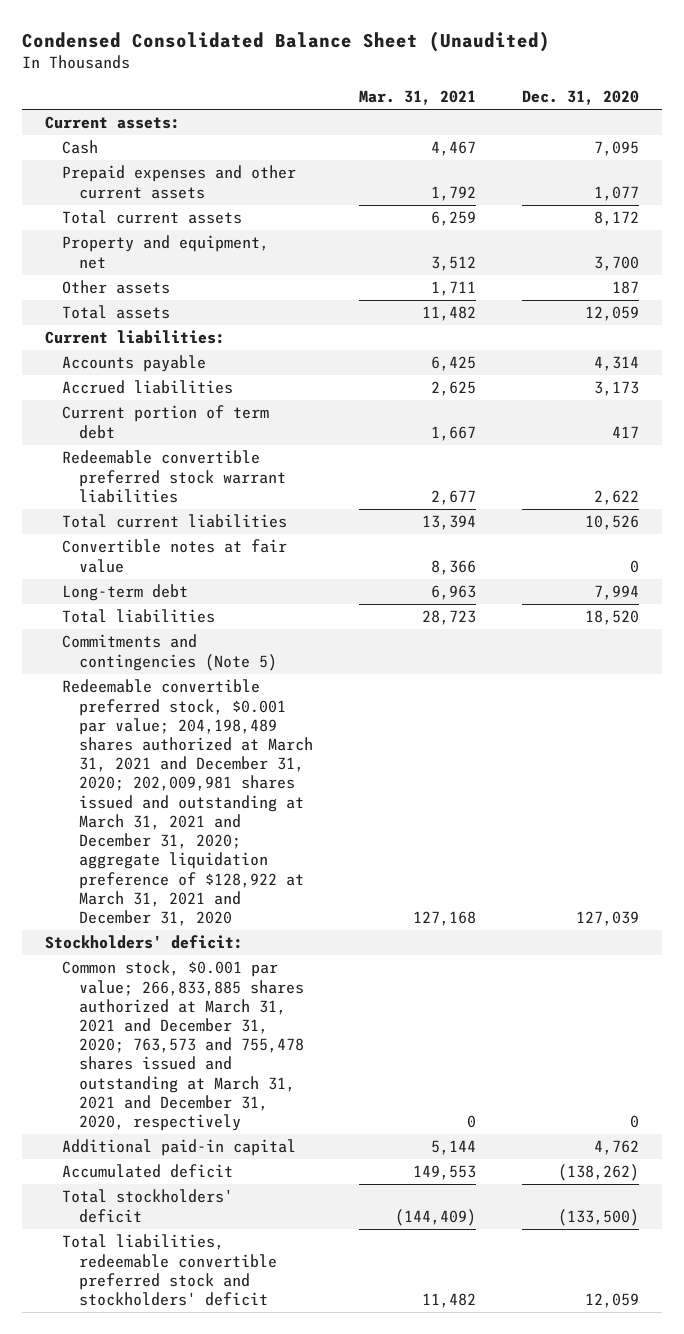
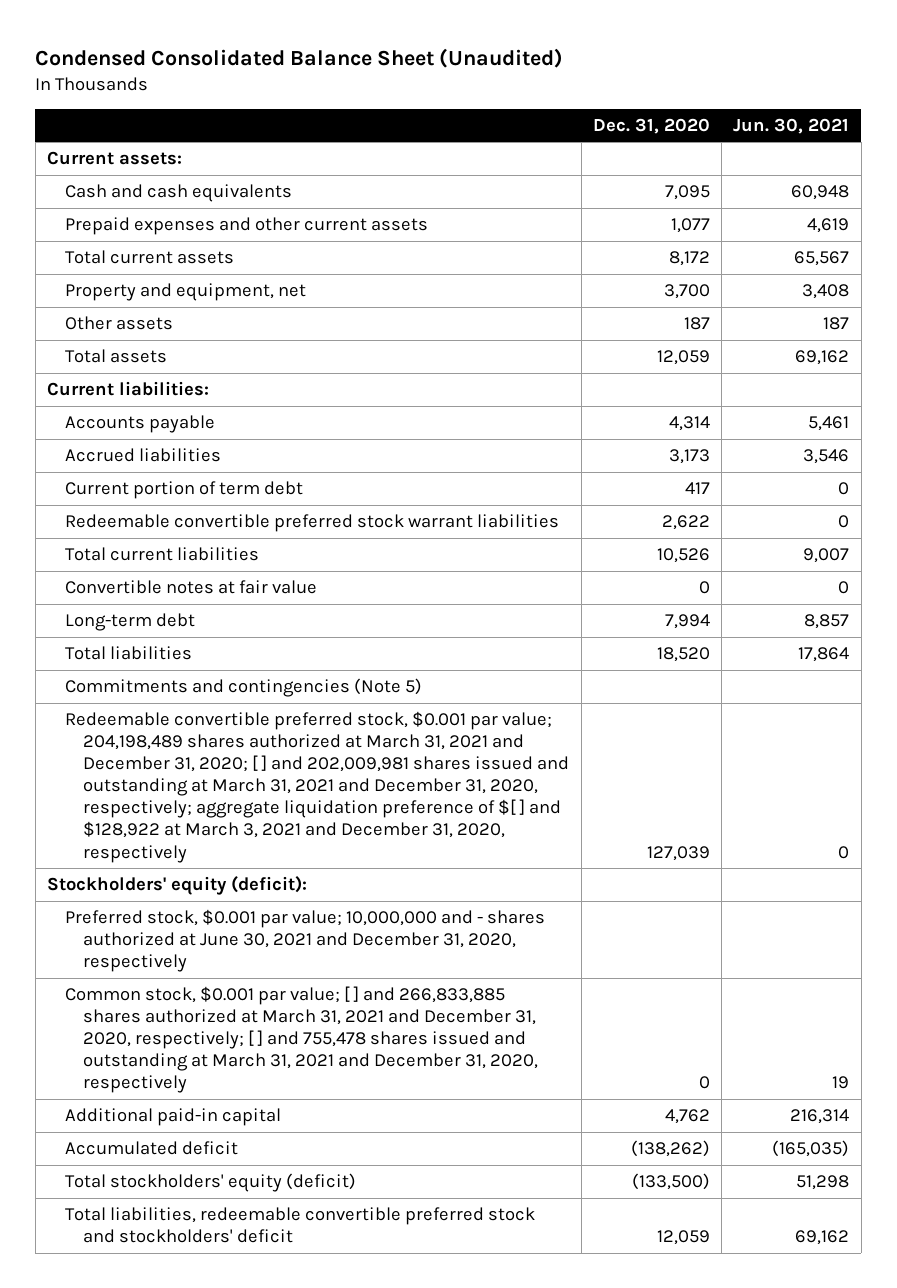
- | Mar. 31, 2021 | Dec. 31, 2020
+ | Dec. 31, 2020 | Jun. 30, 2021
- Cash | 4,467 | 7,095
+ Cash and cash equivalents | 7,095 | 60,948
- Redeemable convertible preferred stock, $0.001 par value; 204,198,489 shares authorized at March 31, 2021 and December 31, 2020; 202,009,981 shares issued and outstanding at March 31, 2021 and December 31, 2020; aggregate liquidation preference of $128,922 at March 31, 2021 and December 31, 2020 | 127,168 | 127,039
- Stockholders' deficit:
- Common stock, $0.001 par value; 266,833,885 shares authorized at March 31, 2021 and December 31, 2020; 763,573 and 755,478 shares issued and outstanding at March 31, 2021 and December 31, 2020, respectively | 0 | 0
+ Redeemable convertible preferred stock, $0.001 par value; 204,198,489 shares authorized at March 31, 2021 and December 31, 2020; [ ] and 202,009,981 shares issued and outstanding at March 31, 2021 and December 31, 2020, respectively; aggregate liquidation preference of $[ ] and $128,922 at March 3, 2021 and December 31, 2020, respectively | 127,039 | 0
+ Stockholders' equity (deficit):
+ Preferred stock, $0.001 par value; 10,000,000 and - shares authorized at June 30, 2021 and December 31, 2020, respectively
+ Common stock, $0.001 par value; [ ] and 266,833,885 shares authorized at March 31, 2021 and December 31, 2020, respectively; [ ] and 755,478 shares issued and outstanding at March 31, 2021 and December 31, 2020, respectively | 0 | 19
- Total stockholders' deficit | (144,409) | (133,500)
+ Total stockholders' equity (deficit) | (133,500) | 51,298

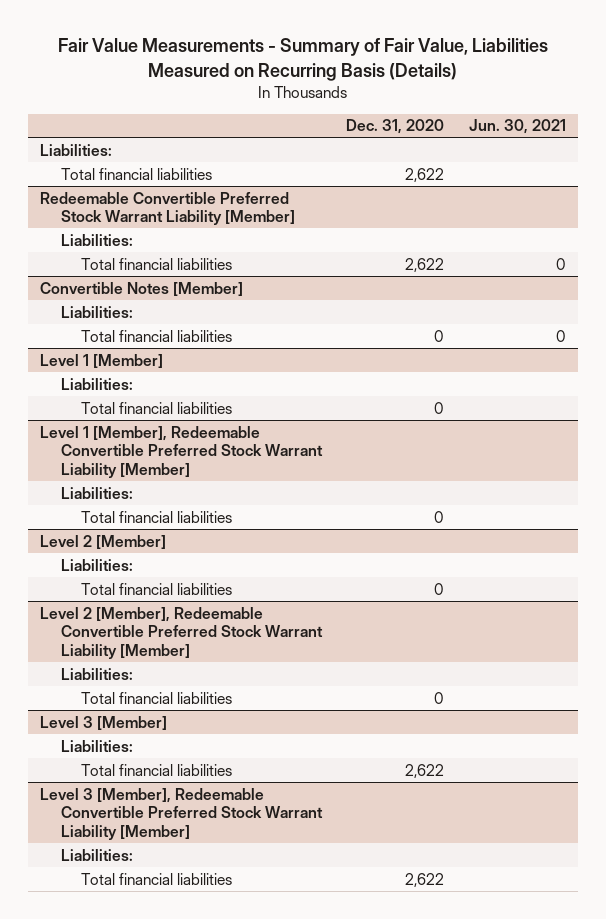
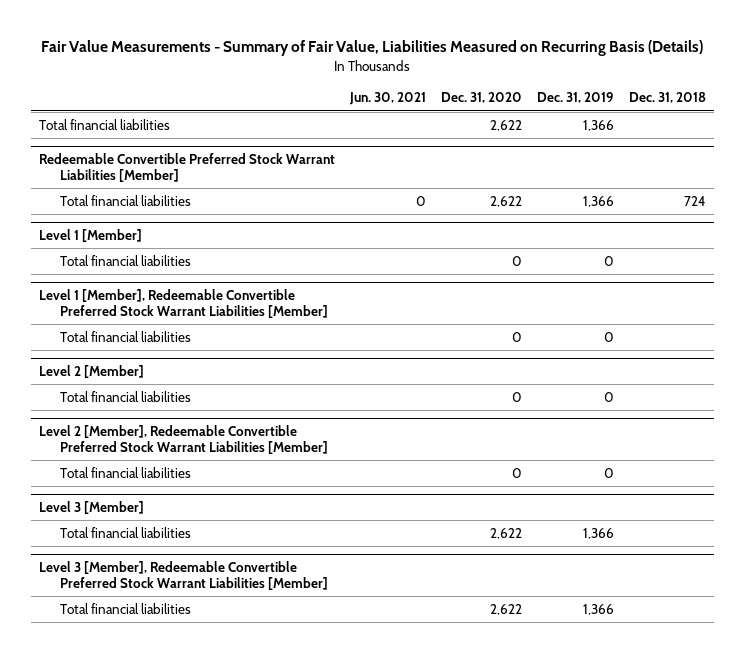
- | Dec. 31, 2020 | Jun. 30, 2021
+ | Jun. 30, 2021 | Dec. 31, 2020 | Dec. 31, 2019 | Dec. 31, 2018
- Liabilities:
- Redeemable Convertible Preferred Stock Warrant Liability [Member]
- Liabilities:
+ Redeemable Convertible Preferred Stock Warrant Liabilities [Member]
- Convertible Notes [Member]
- Liabilities:
- Total financial liabilities | 0 | 0
@ Level 1 [Member]
- Liabilities:
- Level 1 [Member], Redeemable Convertible Preferred Stock Warrant Liability [Member]
- Liabilities:
+ Level 1 [Member], Redeemable Convertible Preferred Stock Warrant Liabilities [Member]
@ Level 2 [Member]
- Liabilities:
- Level 2 [Member], Redeemable Convertible Preferred Stock Warrant Liability [Member]
- Liabilities:
+ Level 2 [Member], Redeemable Convertible Preferred Stock Warrant Liabilities [Member]
@ Level 3 [Member]
- Liabilities:
- Level 3 [Member], Redeemable Convertible Preferred Stock Warrant Liability [Member]
- Liabilities:
+ Level 3 [Member], Redeemable Convertible Preferred Stock Warrant Liabilities [Member]

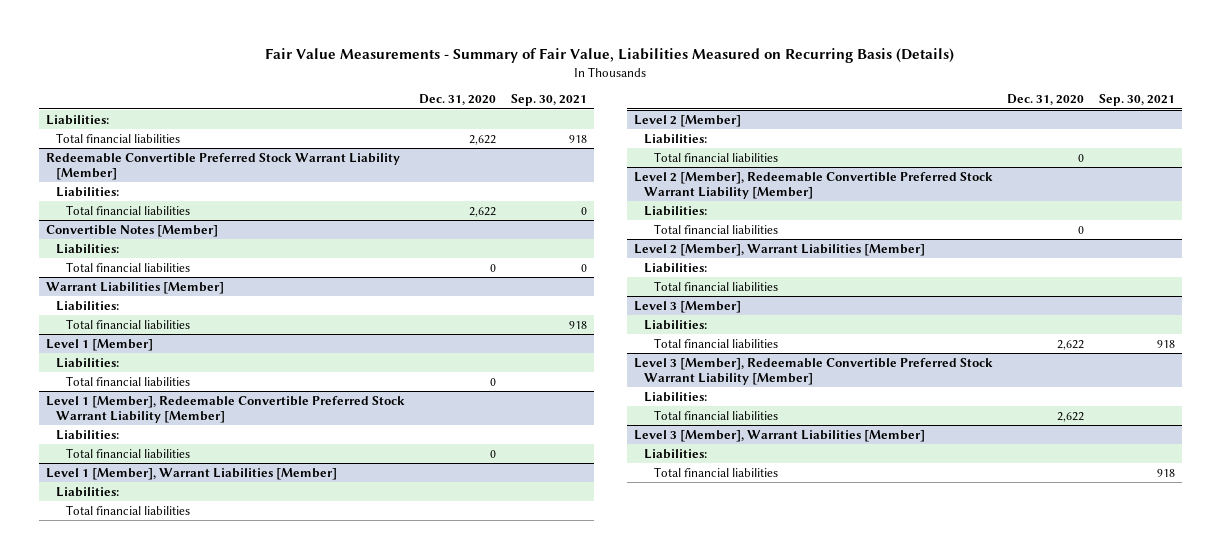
- | Jun. 30, 2021 | Dec. 31, 2020 | Dec. 31, 2019 | Dec. 31, 2018
+ | Dec. 31, 2020 | Sep. 30, 2021
+ Liabilities:
- Redeemable Convertible Preferred Stock Warrant Liabilities [Member]
+ Redeemable Convertible Preferred Stock Warrant Liability [Member]
+ Liabilities:
+ Convertible Notes [Member]
+ Liabilities:
+ Total financial liabilities | 0 | 0
+ Warrant Liabilities [Member]
+ Liabilities:
+ Total financial liabilities | | 918
@ Level 1 [Member]
+ Liabilities:
- Level 1 [Member], Redeemable Convertible Preferred Stock Warrant Liabilities [Member]
+ Level 1 [Member], Redeemable Convertible Preferred Stock Warrant Liability [Member]
+ Liabilities:
+ Level 1 [Member], Warrant Liabilities [Member]
+ Liabilities:
+ Total financial liabilities
@ Level 2 [Member]
+ Liabilities:
- Level 2 [Member], Redeemable Convertible Preferred Stock Warrant Liabilities [Member]
+ Level 2 [Member], Redeemable Convertible Preferred Stock Warrant Liability [Member]
+ Liabilities:
+ Level 2 [Member], Warrant Liabilities [Member]
+ Liabilities:
+ Total financial liabilities
@ Level 3 [Member]
+ Liabilities:
- Level 3 [Member], Redeemable Convertible Preferred Stock Warrant Liabilities [Member]
+ Level 3 [Member], Redeemable Convertible Preferred Stock Warrant Liability [Member]
+ Liabilities:
+ Level 3 [Member], Warrant Liabilities [Member]
+ Liabilities:
+ Total financial liabilities | | 918

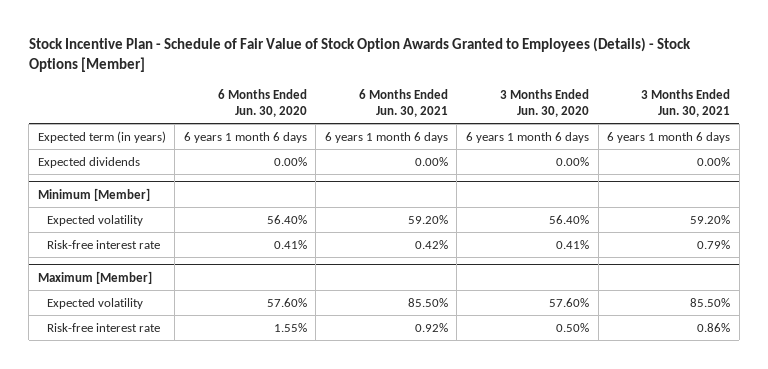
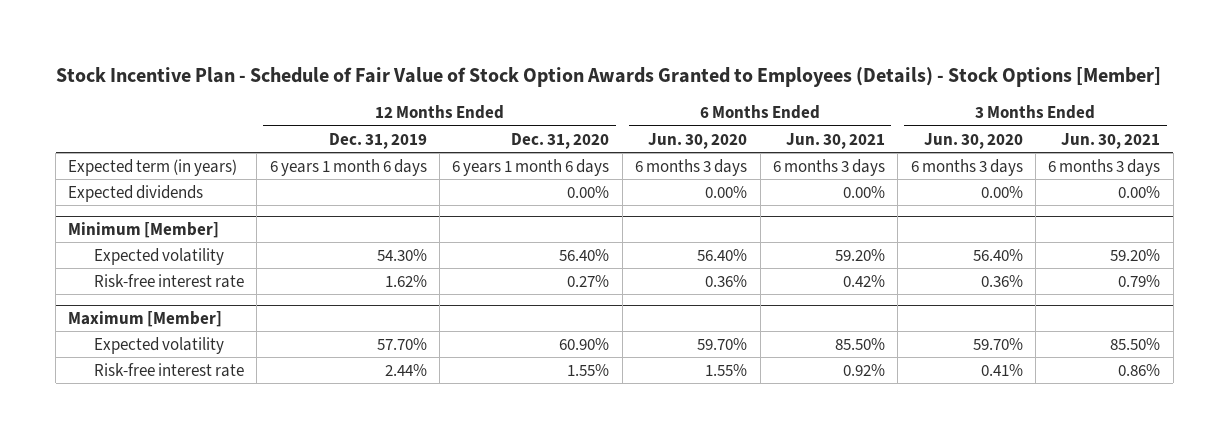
- | 6 Months Ended Jun. 30, 2020 | 6 Months Ended Jun. 30, 2021 | 3 Months Ended Jun. 30, 2020 | 3 Months Ended Jun. 30, 2021
+ | 12 Months Ended Dec. 31, 2019 | 12 Months Ended Dec. 31, 2020 | 6 Months Ended Jun. 30, 2020 | 6 Months Ended Jun. 30, 2021 | 3 Months Ended Jun. 30, 2020 | 3 Months Ended Jun. 30, 2021
- Expected term (in years) | 6 years 1 month 6 days | 6 years 1 month 6 days | 6 years 1 month 6 days | 6 years 1 month 6 days
+ Expected term (in years) | 6 years 1 month 6 days | 6 years 1 month 6 days | 6 months 3 days | 6 months 3 days | 6 months 3 days | 6 months 3 days
@ Minimum [Member]
- Risk-free interest rate | 0.41% | 0.42% | 0.41% | 0.79%
+ Risk-free interest rate | 1.62% | 0.27% | 0.36% | 0.42% | 0.36% | 0.79%
@ Maximum [Member]
- Expected volatility | 57.60% | 85.50% | 57.60% | 85.50%
- Risk-free interest rate | 1.55% | 0.92% | 0.50% | 0.86%
+ Expected volatility | 57.70% | 60.90% | 59.70% | 85.50% | 59.70% | 85.50%
+ Risk-free interest rate | 2.44% | 1.55% | 1.55% | 0.92% | 0.41% | 0.86%

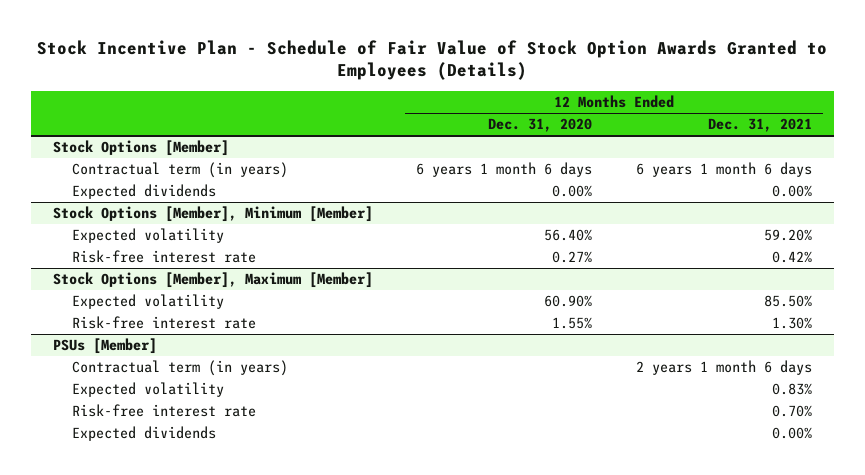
- Stock Incentive Plan - Schedule of Fair Value of Stock Option Awards Granted to Employees (Details) - Stock Options [Member]
+ Stock Incentive Plan - Schedule of Fair Value of Stock Option Awards Granted to Employees (Details)
- | 12 Months Ended Dec. 31, 2019 | 12 Months Ended Dec. 31, 2020 | 6 Months Ended Jun. 30, 2020 | 6 Months Ended Jun. 30, 2021 | 3 Months Ended Jun. 30, 2020 | 3 Months Ended Jun. 30, 2021
+ | 12 Months Ended Dec. 31, 2020 | 12 Months Ended Dec. 31, 2021
- Expected term (in years) | 6 years 1 month 6 days | 6 years 1 month 6 days | 6 months 3 days | 6 months 3 days | 6 months 3 days | 6 months 3 days
+ Stock Options [Member]
+ Contractual term (in years) | 6 years 1 month 6 days | 6 years 1 month 6 days
- Minimum [Member]
+ Stock Options [Member], Minimum [Member]
- Maximum [Member]
+ Stock Options [Member], Maximum [Member]
+ PSUs [Member]
+ Contractual term (in years) | | 2 years 1 month 6 days
+ Expected volatility | | 0.83%
+ Risk-free interest rate | | 0.70%
+ Expected dividends | | 0.00%

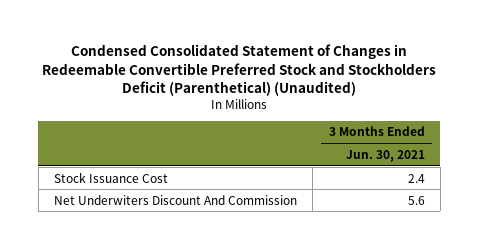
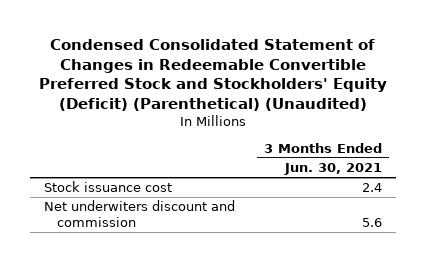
- Condensed Consolidated Statement of Changes in Redeemable Convertible Preferred Stock and Stockholders Deficit (Parenthetical) (Unaudited)
+ Condensed Consolidated Statement of Changes in Redeemable Convertible Preferred Stock and Stockholders' Equity (Deficit) (Parenthetical) (Unaudited)
- Stock Issuance Cost | 2.4
- Net Underwiters Discount And Commission | 5.6
+ Stock issuance cost | 2.4
+ Net underwiters discount and commission | 5.6

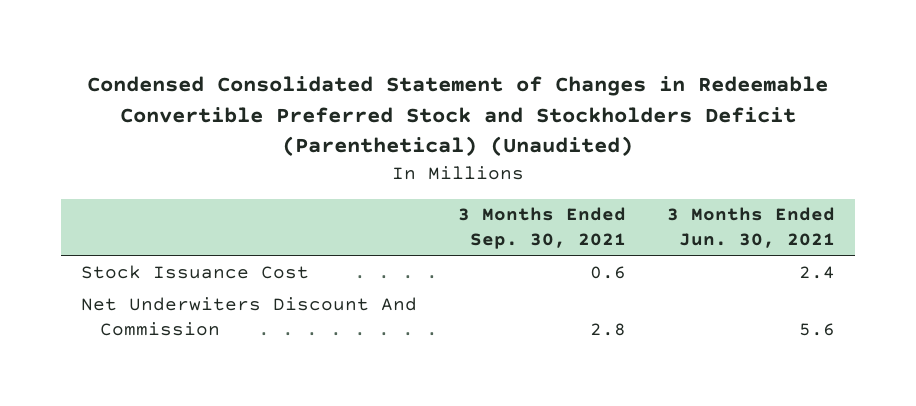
- Condensed Consolidated Statement of Changes in Redeemable Convertible Preferred Stock and Stockholders' Equity (Deficit) (Parenthetical) (Unaudited)
+ Condensed Consolidated Statement of Changes in Redeemable Convertible Preferred Stock and Stockholders Deficit (Parenthetical) (Unaudited)
- | 3 Months Ended Jun. 30, 2021
+ | 3 Months Ended Sep. 30, 2021 | 3 Months Ended Jun. 30, 2021
- Stock issuance cost | 2.4
- Net underwiters discount and commission | 5.6
+ Stock Issuance Cost | 0.6 | 2.4
+ Net Underwiters Discount And Commission | 2.8 | 5.6

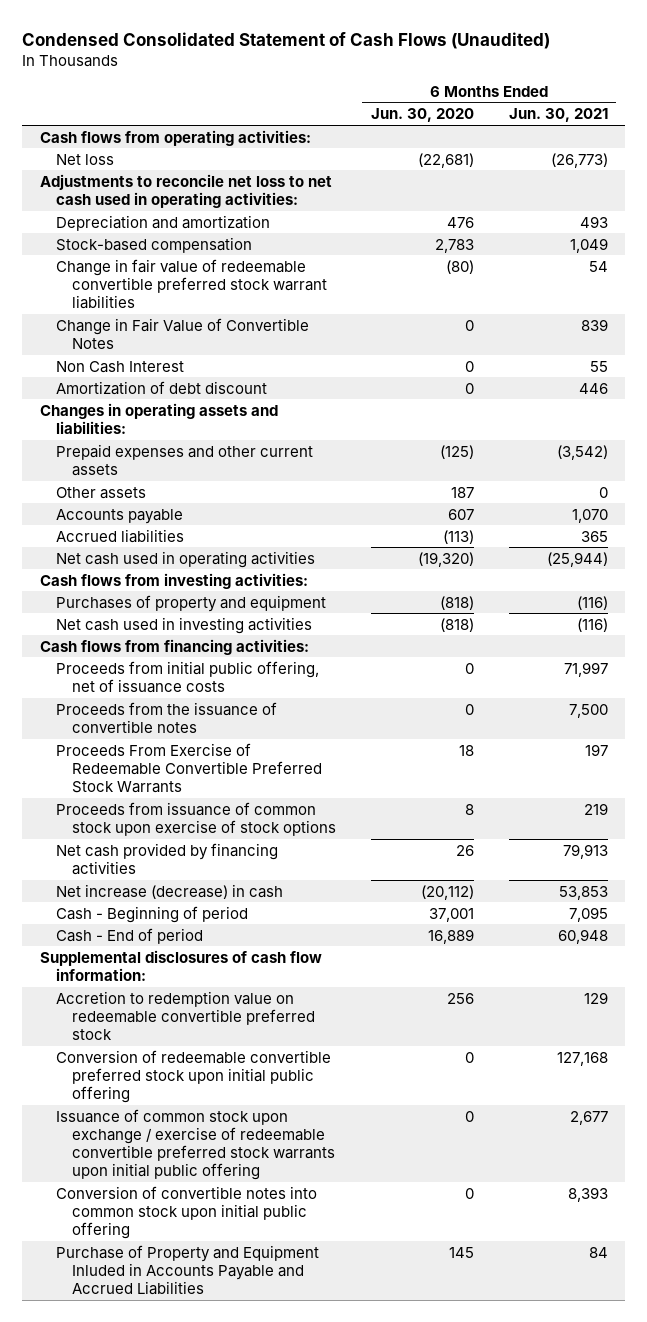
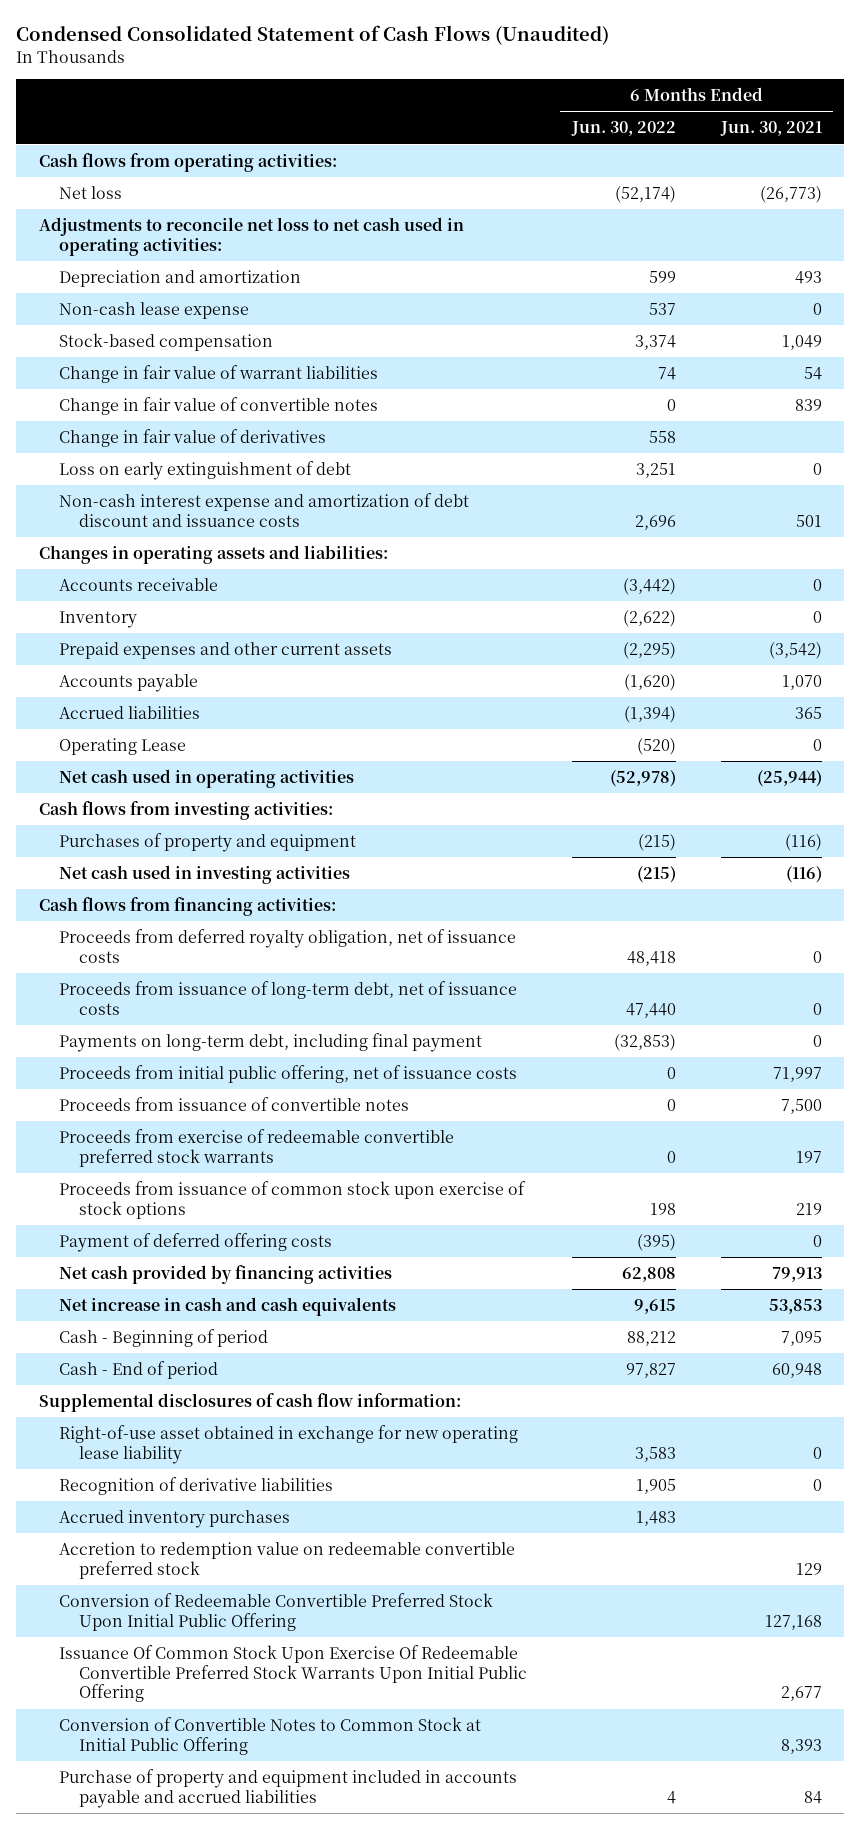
- | 6 Months Ended Jun. 30, 2020 | 6 Months Ended Jun. 30, 2021
+ | 6 Months Ended Jun. 30, 2022 | 6 Months Ended Jun. 30, 2021
+ Non-cash lease expense | 537 | 0
- Change in fair value of redeemable convertible preferred stock warrant liabilities | (80) | 54
- Change in Fair Value of Convertible Notes | 0 | 839
- Non Cash Interest | 0 | 55
- Amortization of debt discount | 0 | 446
+ Change in fair value of warrant liabilities | 74 | 54
+ Change in fair value of convertible notes | 0 | 839
+ Change in fair value of derivatives | 558 |
+ Loss on early extinguishment of debt | 3,251 | 0
+ Non-cash interest expense and amortization of debt discount and issuance costs | 2,696 | 501
+ Accounts receivable | (3,442) | 0
+ Inventory | (2,622) | 0
- Other assets | 187 | 0
+ Operating Lease | (520) | 0
+ Proceeds from deferred royalty obligation, net of issuance costs | 48,418 | 0
+ Proceeds from issuance of long-term debt, net of issuance costs | 47,440 | 0
+ Payments on long-term debt, including final payment | (32,853) | 0
- Proceeds from the issuance of convertible notes | 0 | 7,500
- Proceeds From Exercise of Redeemable Convertible Preferred Stock Warrants | 18 | 197
+ Proceeds from issuance of convertible notes | 0 | 7,500
+ Proceeds from exercise of redeemable convertible preferred stock warrants | 0 | 197
+ Payment of deferred offering costs | (395) | 0
- Net increase (decrease) in cash | (20,112) | 53,853
+ Net increase in cash and cash equivalents | 9,615 | 53,853
+ Right-of-use asset obtained in exchange for new operating lease liability | 3,583 | 0
+ Recognition of derivative liabilities | 1,905 | 0
+ Accrued inventory purchases | 1,483 |
- Conversion of redeemable convertible preferred stock upon initial public offering | 0 | 127,168
- Issuance of common stock upon exchange / exercise of redeemable convertible preferred stock warrants upon initial public offering | 0 | 2,677
- Conversion of convertible notes into common stock upon initial public offering | 0 | 8,393
- Purchase of Property and Equipment Inluded in Accounts Payable and Accrued Liabilities | 145 | 84
+ Conversion of Redeemable Convertible Preferred Stock Upon Initial Public Offering | | 127,168
+ Issuance Of Common Stock Upon Exercise Of Redeemable Convertible Preferred Stock Warrants Upon Initial Public Offering | | 2,677
+ Conversion of Convertible Notes to Common Stock at Initial Public Offering | | 8,393
+ Purchase of property and equipment included in accounts payable and accrued liabilities | 4 | 84

